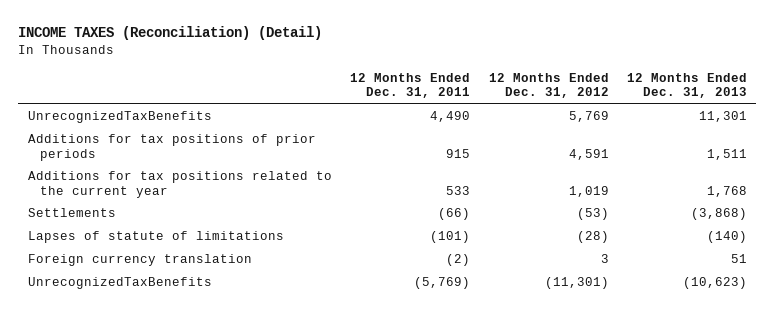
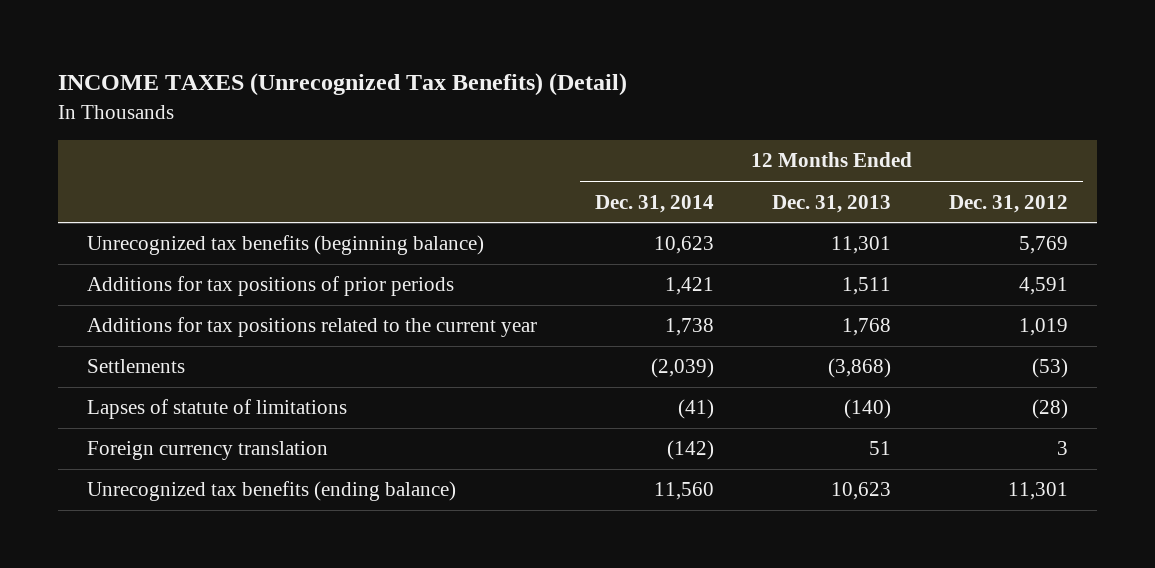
- INCOME TAXES (Reconciliation) (Detail)
+ INCOME TAXES (Unrecognized Tax Benefits) (Detail)
- | 12 Months Ended Dec. 31, 2011 | 12 Months Ended Dec. 31, 2012 | 12 Months Ended Dec. 31, 2013
+ | 12 Months Ended Dec. 31, 2014 | 12 Months Ended Dec. 31, 2013 | 12 Months Ended Dec. 31, 2012
- UnrecognizedTaxBenefits | 4,490 | 5,769 | 11,301
+ Unrecognized tax benefits (beginning balance) | 10,623 | 11,301 | 5,769
- UnrecognizedTaxBenefits | (5,769) | (11,301) | (10,623)
+ Unrecognized tax benefits (ending balance) | 11,560 | 10,623 | 11,301

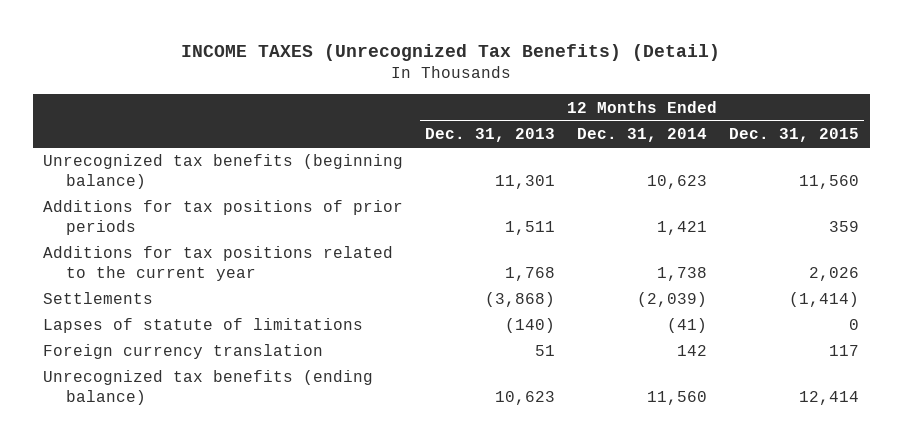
- | 12 Months Ended Dec. 31, 2014 | 12 Months Ended Dec. 31, 2013 | 12 Months Ended Dec. 31, 2012
+ | 12 Months Ended Dec. 31, 2013 | 12 Months Ended Dec. 31, 2014 | 12 Months Ended Dec. 31, 2015
- Foreign currency translation | (142) | 51 | 3
+ Foreign currency translation | 51 | 142 | 117

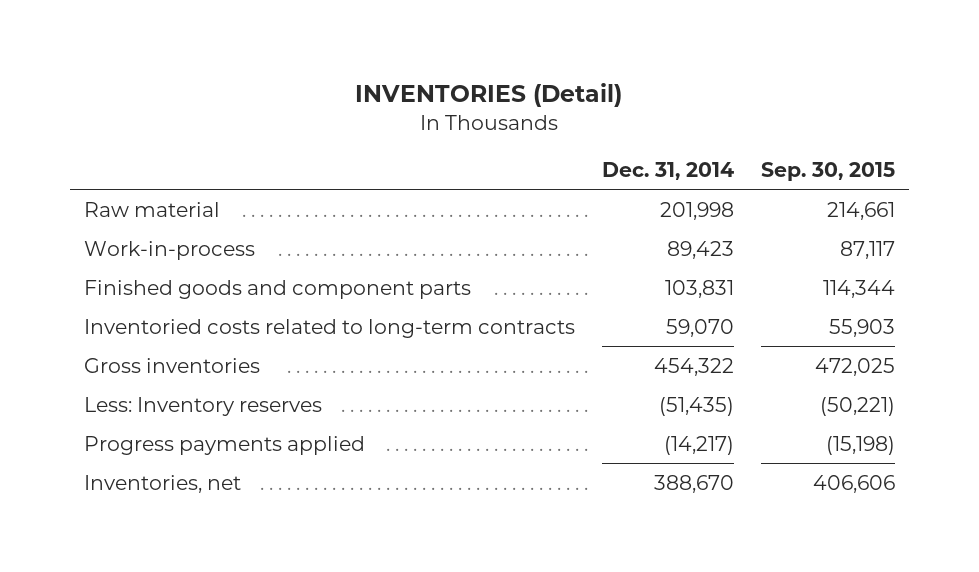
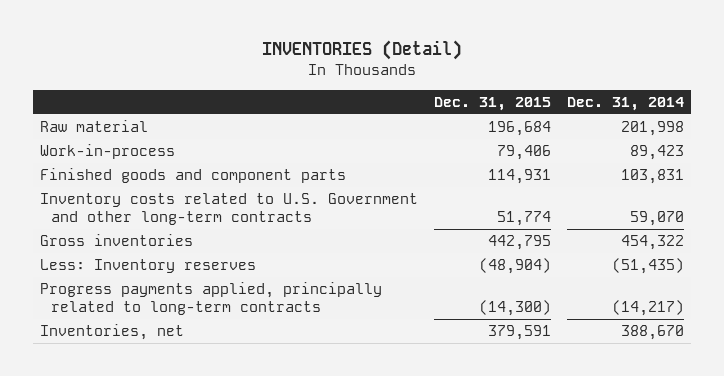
- | Dec. 31, 2014 | Sep. 30, 2015
+ | Dec. 31, 2015 | Dec. 31, 2014
- Inventoried costs related to long-term contracts | 59,070 | 55,903
+ Inventory costs related to U.S. Government and other long-term contracts | 51,774 | 59,070
- Progress payments applied | (14,217) | (15,198)
+ Progress payments applied, principally related to long-term contracts | (14,300) | (14,217)

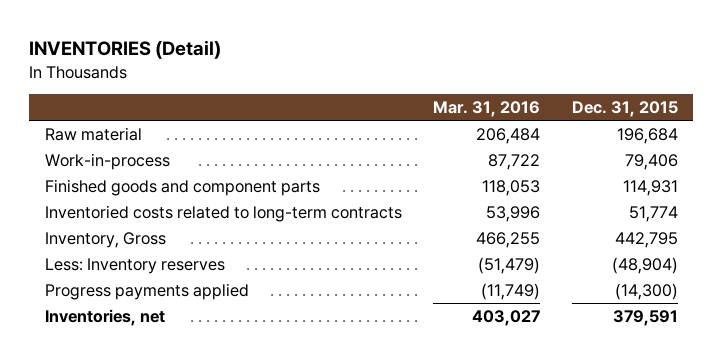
- | Dec. 31, 2015 | Dec. 31, 2014
+ | Mar. 31, 2016 | Dec. 31, 2015
- Inventory costs related to U.S. Government and other long-term contracts | 51,774 | 59,070
- Gross inventories | 442,795 | 454,322
+ Inventoried costs related to long-term contracts | 53,996 | 51,774
+ Inventory, Gross | 466,255 | 442,795
- Progress payments applied, principally related to long-term contracts | (14,300) | (14,217)
+ Progress payments applied | (11,749) | (14,300)

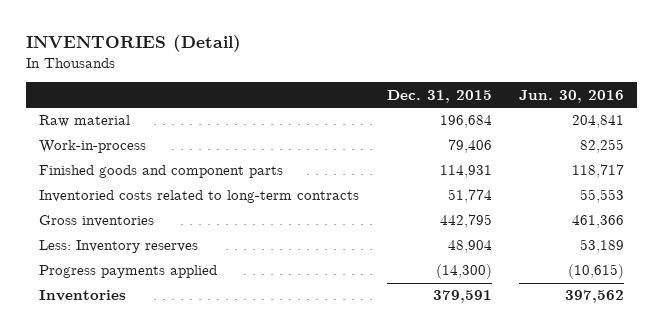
- | Mar. 31, 2016 | Dec. 31, 2015
+ | Dec. 31, 2015 | Jun. 30, 2016
- Inventory, Gross | 466,255 | 442,795
- Less: Inventory reserves | (51,479) | (48,904)
+ Gross inventories | 442,795 | 461,366
+ Less: Inventory reserves | 48,904 | 53,189
- Inventories, net | 403,027 | 379,591
+ Inventories | 379,591 | 397,562

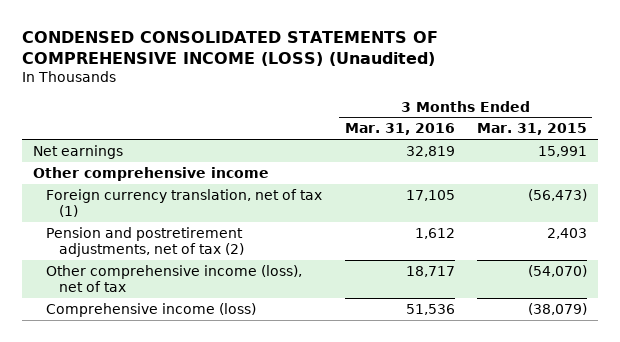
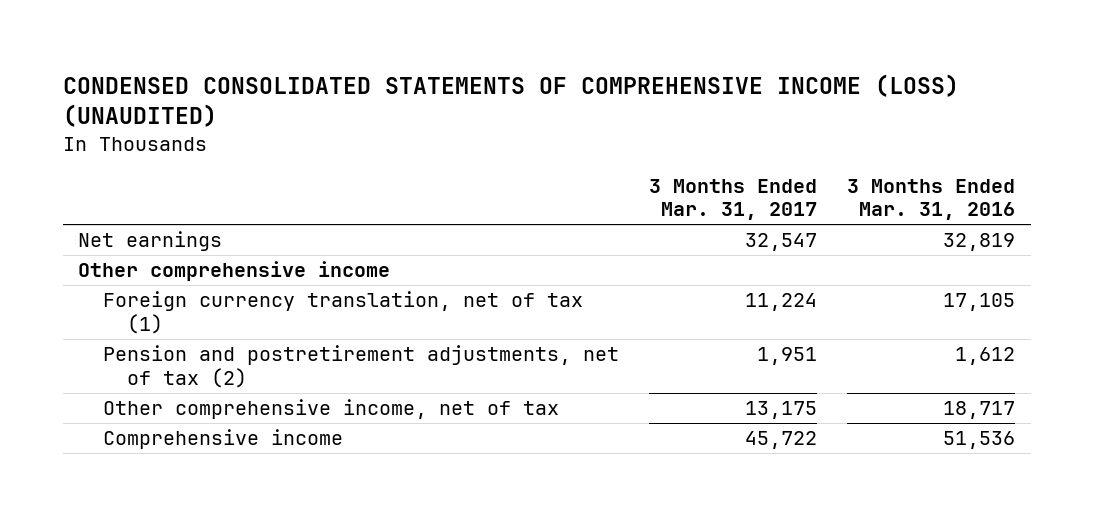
- CONDENSED CONSOLIDATED STATEMENTS OF COMPREHENSIVE INCOME (LOSS) (Unaudited)
+ CONDENSED CONSOLIDATED STATEMENTS OF COMPREHENSIVE INCOME (LOSS) (UNAUDITED)
- | 3 Months Ended Mar. 31, 2016 | 3 Months Ended Mar. 31, 2015
+ | 3 Months Ended Mar. 31, 2017 | 3 Months Ended Mar. 31, 2016
- Other comprehensive income (loss), net of tax | 18,717 | (54,070)
- Comprehensive income (loss) | 51,536 | (38,079)
+ Other comprehensive income, net of tax | 13,175 | 18,717
+ Comprehensive income | 45,722 | 51,536

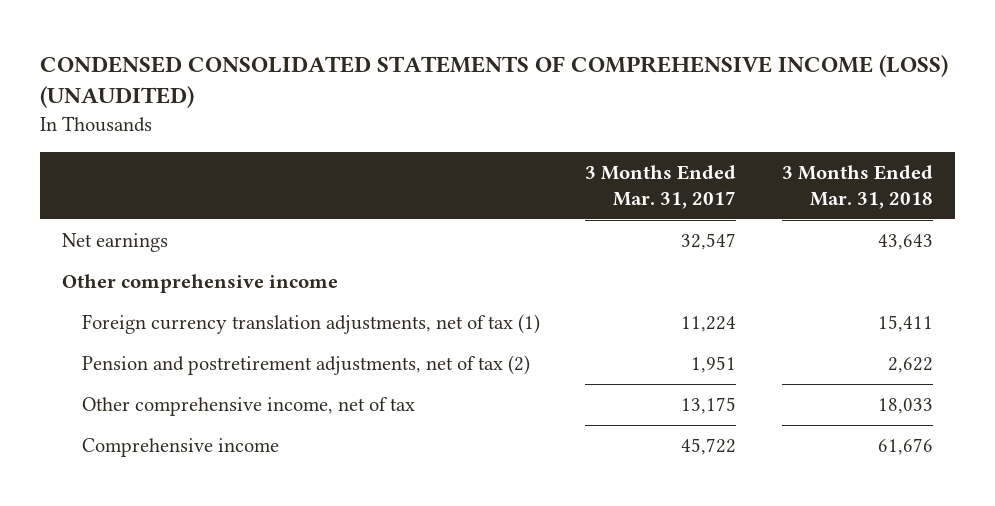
- | 3 Months Ended Mar. 31, 2017 | 3 Months Ended Mar. 31, 2016
+ | 3 Months Ended Mar. 31, 2017 | 3 Months Ended Mar. 31, 2018
- Foreign currency translation, net of tax (1) | 11,224 | 17,105
+ Foreign currency translation adjustments, net of tax (1) | 11,224 | 15,411

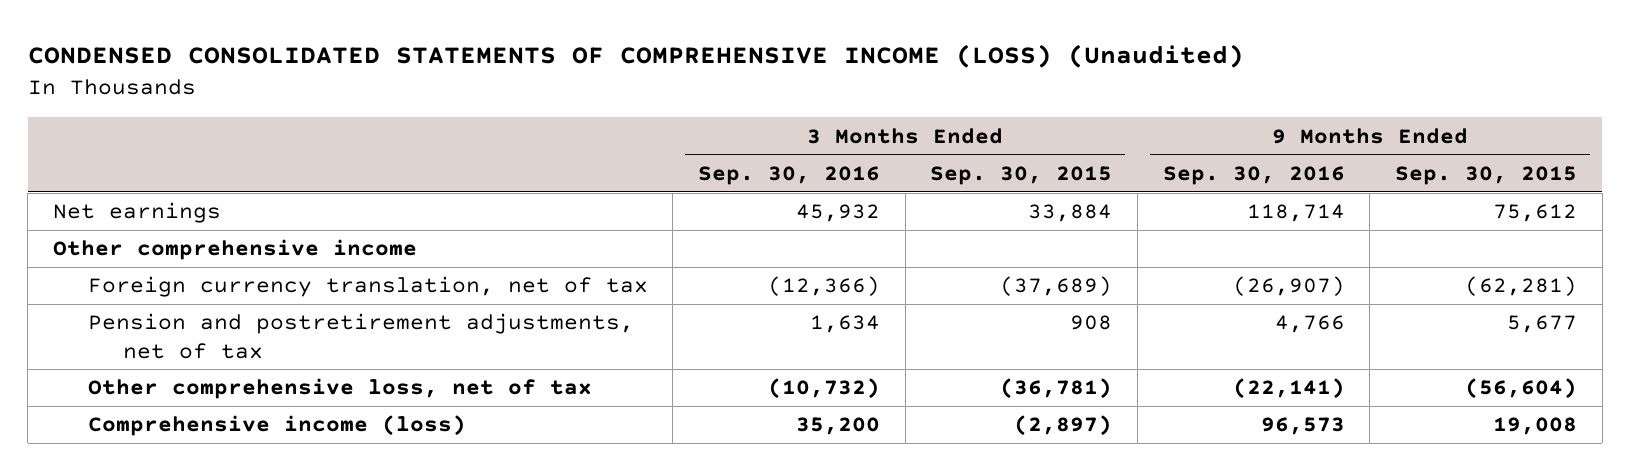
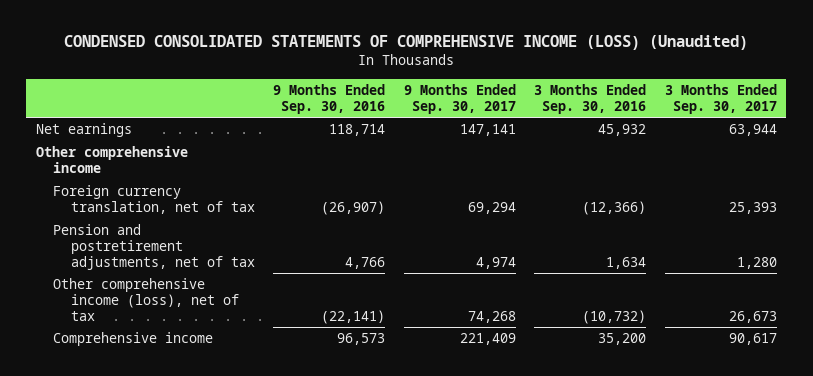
- | 3 Months Ended Sep. 30, 2016 | 3 Months Ended Sep. 30, 2015 | 9 Months Ended Sep. 30, 2016 | 9 Months Ended Sep. 30, 2015
+ | 9 Months Ended Sep. 30, 2016 | 9 Months Ended Sep. 30, 2017 | 3 Months Ended Sep. 30, 2016 | 3 Months Ended Sep. 30, 2017
- Other comprehensive loss, net of tax | (10,732) | (36,781) | (22,141) | (56,604)
- Comprehensive income (loss) | 35,200 | (2,897) | 96,573 | 19,008
+ Other comprehensive income (loss), net of tax | (22,141) | 74,268 | (10,732) | 26,673
+ Comprehensive income | 96,573 | 221,409 | 35,200 | 90,617

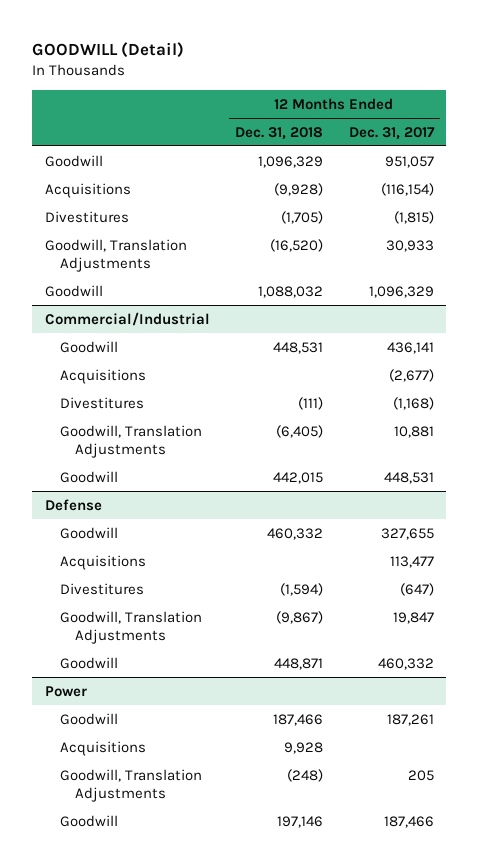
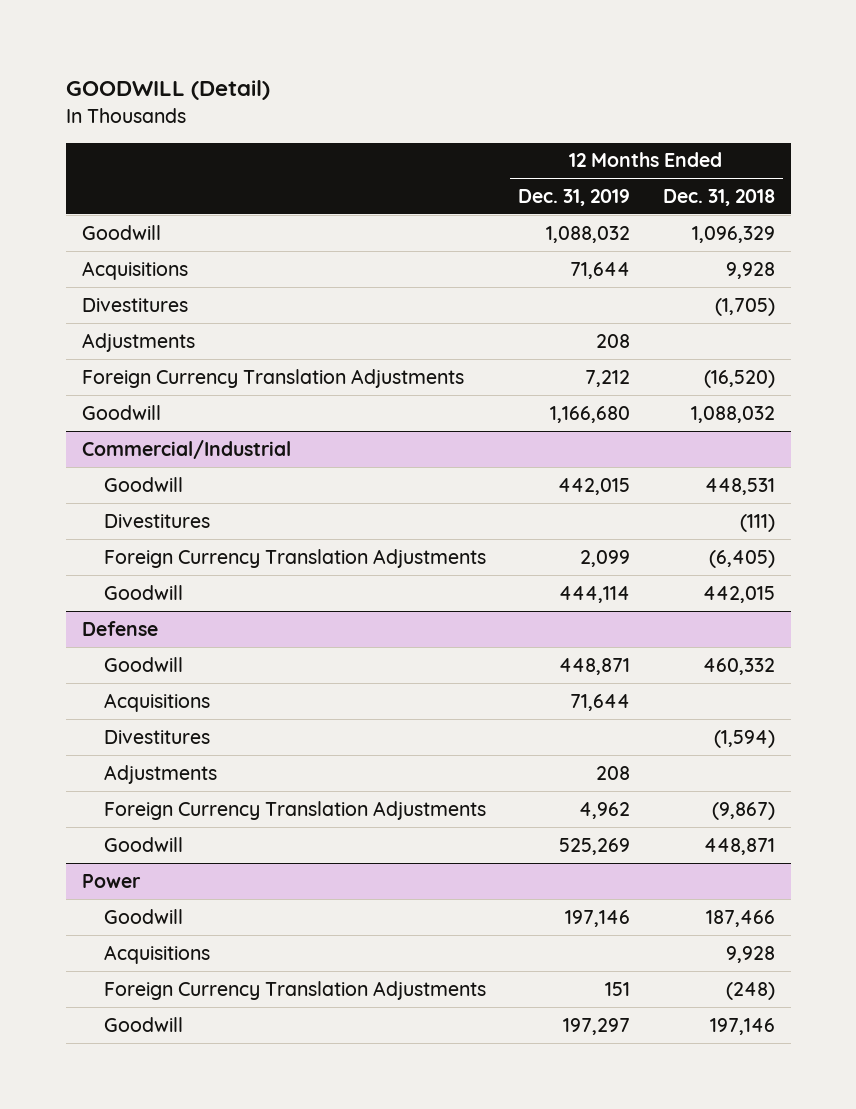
- | 12 Months Ended Dec. 31, 2018 | 12 Months Ended Dec. 31, 2017
+ | 12 Months Ended Dec. 31, 2019 | 12 Months Ended Dec. 31, 2018
- Acquisitions | (9,928) | (116,154)
+ Acquisitions | 71,644 | 9,928
- Goodwill, Translation Adjustments | (16,520) | 30,933
+ Adjustments | 208 |
+ Foreign Currency Translation Adjustments | 7,212 | (16,520)
@ Commercial/Industrial
- Acquisitions | | (2,677)
- Goodwill, Translation Adjustments | (6,405) | 10,881
+ Foreign Currency Translation Adjustments | 2,099 | (6,405)
@ Defense
- Goodwill, Translation Adjustments | (9,867) | 19,847
+ Adjustments | 208 |
+ Foreign Currency Translation Adjustments | 4,962 | (9,867)
@ Power
- Goodwill, Translation Adjustments | (248) | 205
+ Foreign Currency Translation Adjustments | 151 | (248)

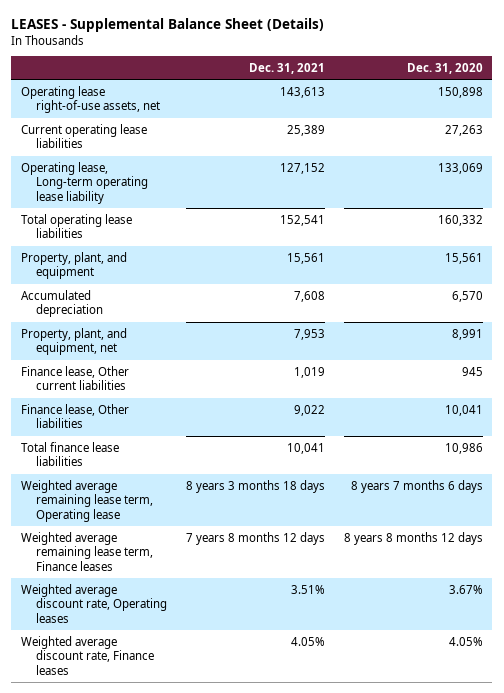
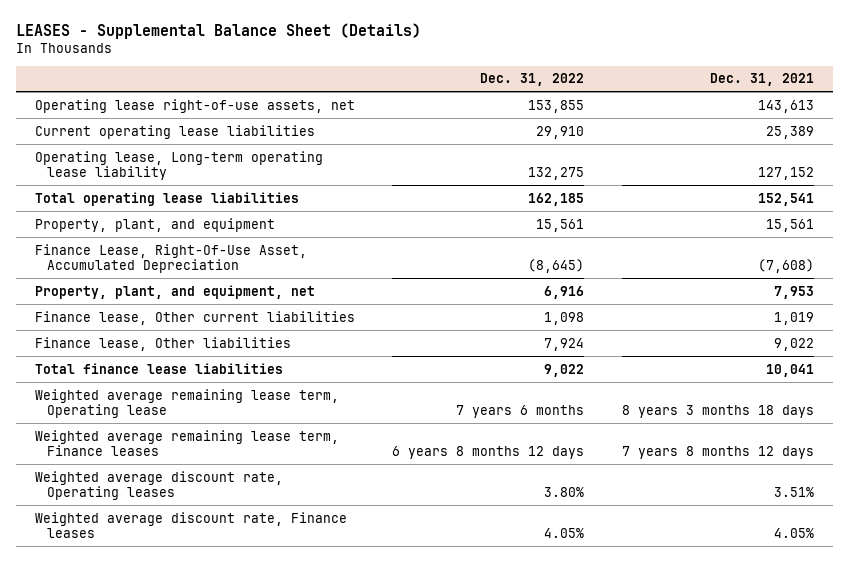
- | Dec. 31, 2021 | Dec. 31, 2020
+ | Dec. 31, 2022 | Dec. 31, 2021
- Accumulated depreciation | 7,608 | 6,570
+ Finance Lease, Right-Of-Use Asset, Accumulated Depreciation | (8,645) | (7,608)

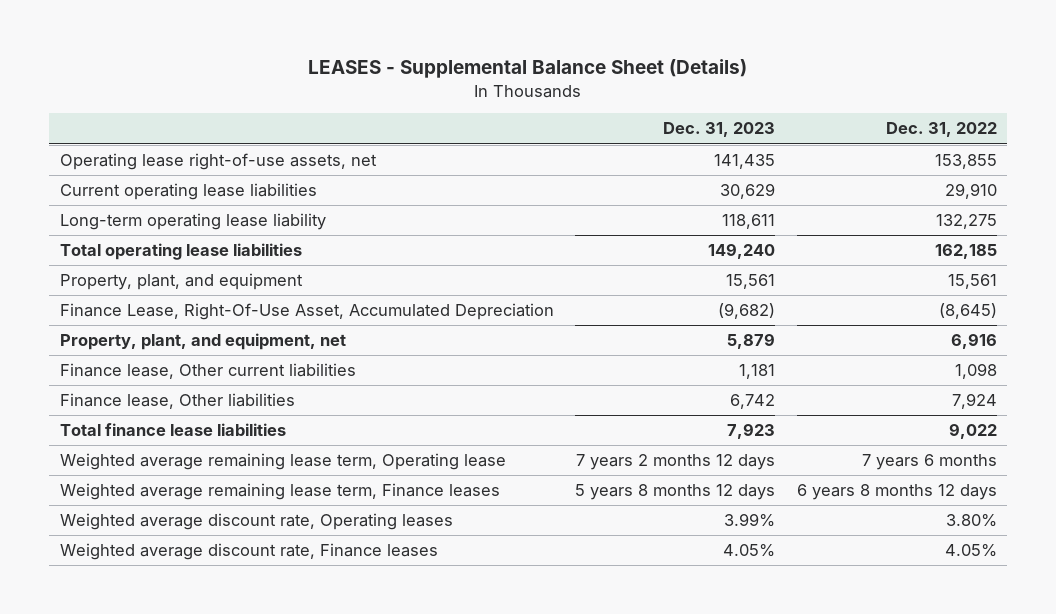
- | Dec. 31, 2022 | Dec. 31, 2021
+ | Dec. 31, 2023 | Dec. 31, 2022
- Operating lease, Long-term operating lease liability | 132,275 | 127,152
+ Long-term operating lease liability | 118,611 | 132,275

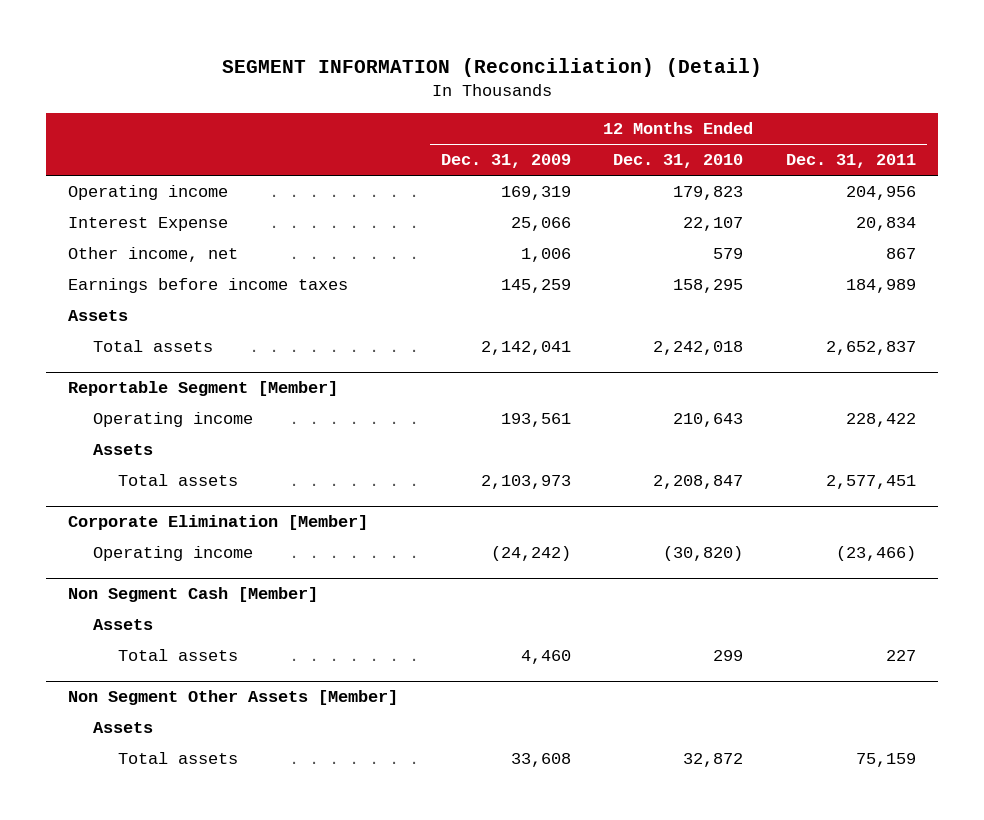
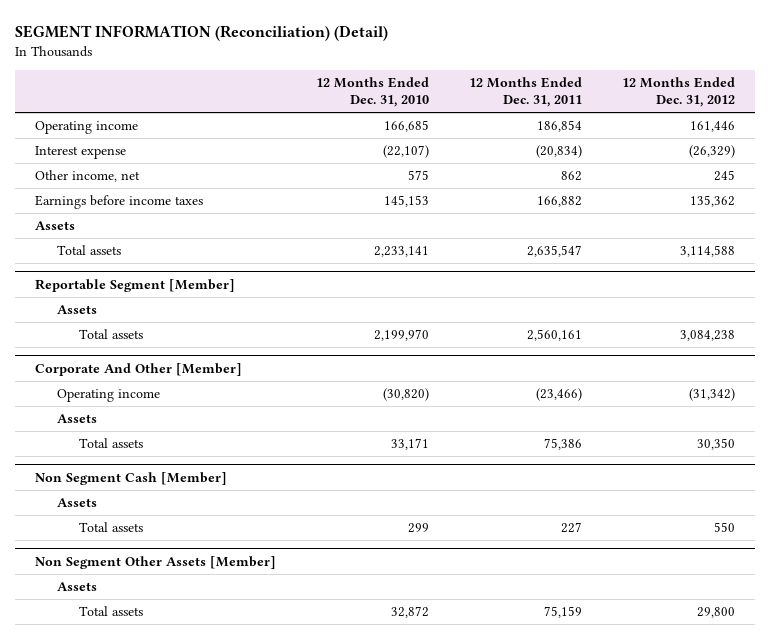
- | 12 Months Ended Dec. 31, 2009 | 12 Months Ended Dec. 31, 2010 | 12 Months Ended Dec. 31, 2011
+ | 12 Months Ended Dec. 31, 2010 | 12 Months Ended Dec. 31, 2011 | 12 Months Ended Dec. 31, 2012
- Operating income | 169,319 | 179,823 | 204,956
- Interest Expense | 25,066 | 22,107 | 20,834
- Other income, net | 1,006 | 579 | 867
- Earnings before income taxes | 145,259 | 158,295 | 184,989
+ Operating income | 166,685 | 186,854 | 161,446
+ Interest expense | (22,107) | (20,834) | (26,329)
+ Other income, net | 575 | 862 | 245
+ Earnings before income taxes | 145,153 | 166,882 | 135,362
- Total assets | 2,142,041 | 2,242,018 | 2,652,837
+ Total assets | 2,233,141 | 2,635,547 | 3,114,588
@ Reportable Segment [Member]
- Operating income | 193,561 | 210,643 | 228,422
- Total assets | 2,103,973 | 2,208,847 | 2,577,451
- Corporate Elimination [Member]
@ Reportable Segment [Member]
+ Total assets | 2,199,970 | 2,560,161 | 3,084,238
+ Corporate And Other [Member]
+ Assets
+ Total assets | 33,171 | 75,386 | 30,350

